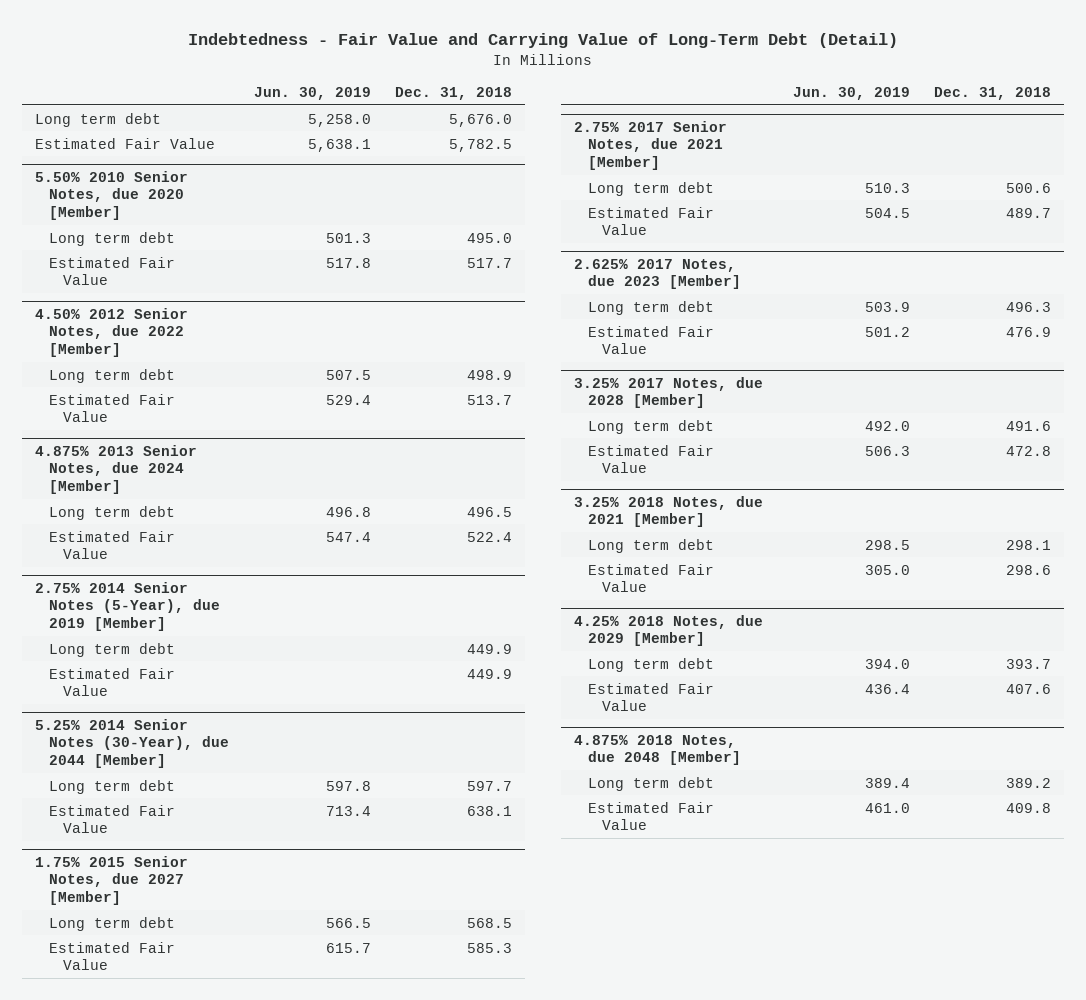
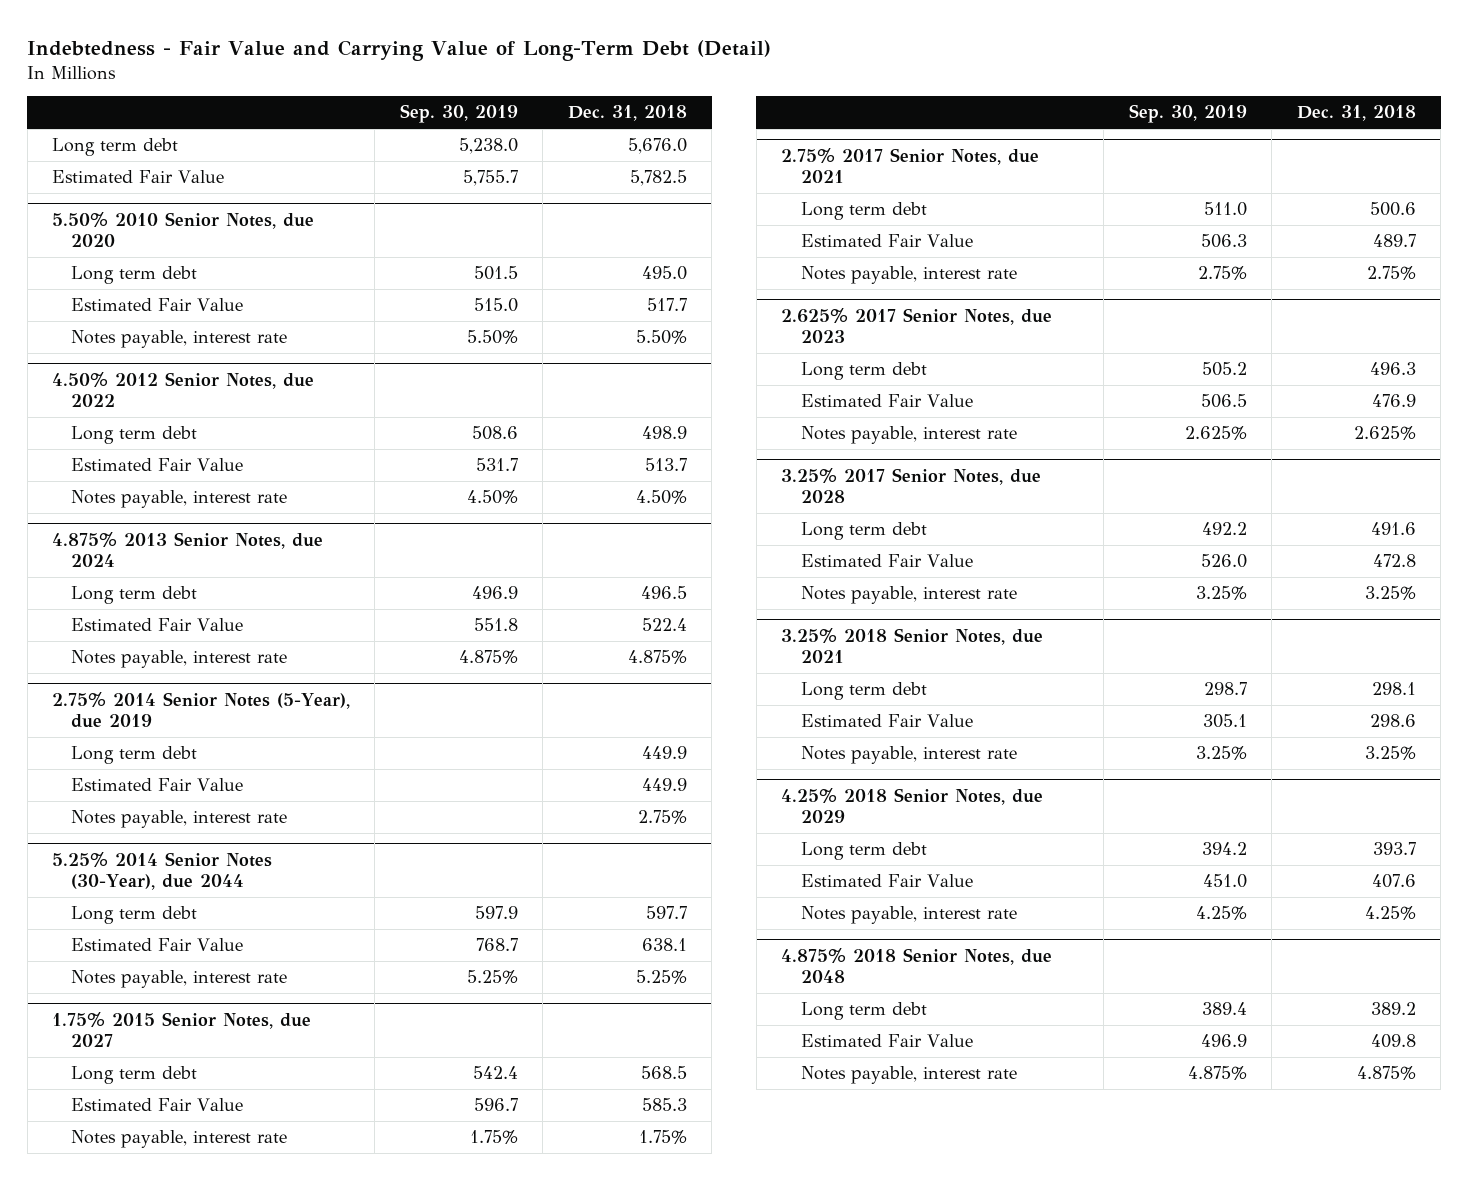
- | Jun. 30, 2019 | Dec. 31, 2018
+ | Sep. 30, 2019 | Dec. 31, 2018
- 5.50% 2010 Senior Notes, due 2020 [Member]
+ 5.50% 2010 Senior Notes, due 2020
- 4.50% 2012 Senior Notes, due 2022 [Member]
+ Notes payable, interest rate | 5.50% | 5.50%
+ 4.50% 2012 Senior Notes, due 2022
- 4.875% 2013 Senior Notes, due 2024 [Member]
+ Notes payable, interest rate | 4.50% | 4.50%
+ 4.875% 2013 Senior Notes, due 2024
- 2.75% 2014 Senior Notes (5-Year), due 2019 [Member]
+ Notes payable, interest rate | 4.875% | 4.875%
+ 2.75% 2014 Senior Notes (5-Year), due 2019
- 5.25% 2014 Senior Notes (30-Year), due 2044 [Member]
+ Notes payable, interest rate | | 2.75%
+ 5.25% 2014 Senior Notes (30-Year), due 2044
- 1.75% 2015 Senior Notes, due 2027 [Member]
+ Notes payable, interest rate | 5.25% | 5.25%
+ 1.75% 2015 Senior Notes, due 2027
- 2.75% 2017 Senior Notes, due 2021 [Member]
+ Notes payable, interest rate | 1.75% | 1.75%
+ 2.75% 2017 Senior Notes, due 2021
- 2.625% 2017 Notes, due 2023 [Member]
+ Notes payable, interest rate | 2.75% | 2.75%
+ 2.625% 2017 Senior Notes, due 2023
- 3.25% 2017 Notes, due 2028 [Member]
+ Notes payable, interest rate | 2.625% | 2.625%
+ 3.25% 2017 Senior Notes, due 2028
- 3.25% 2018 Notes, due 2021 [Member]
+ Notes payable, interest rate | 3.25% | 3.25%
+ 3.25% 2018 Senior Notes, due 2021
- 4.25% 2018 Notes, due 2029 [Member]
+ Notes payable, interest rate | 3.25% | 3.25%
+ 4.25% 2018 Senior Notes, due 2029
- 4.875% 2018 Notes, due 2048 [Member]
+ Notes payable, interest rate | 4.25% | 4.25%
+ 4.875% 2018 Senior Notes, due 2048
+ Notes payable, interest rate | 4.875% | 4.875%

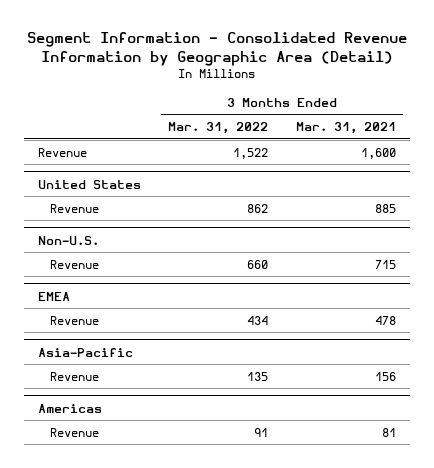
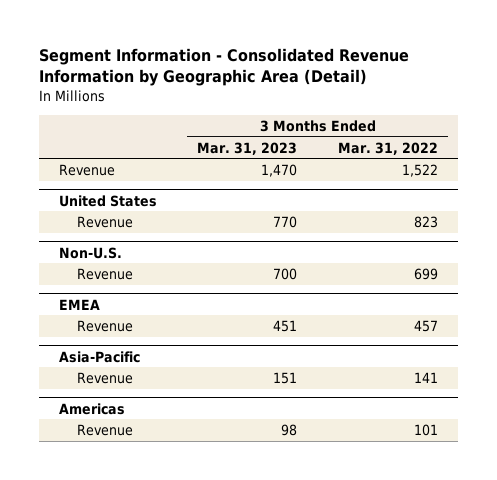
- | 3 Months Ended Mar. 31, 2022 | 3 Months Ended Mar. 31, 2021
+ | 3 Months Ended Mar. 31, 2023 | 3 Months Ended Mar. 31, 2022
@ United States
- Revenue | 862 | 885
+ Revenue | 770 | 823
@ Non-U.S.
- Revenue | 660 | 715
+ Revenue | 700 | 699
@ EMEA
- Revenue | 434 | 478
+ Revenue | 451 | 457
@ Asia-Pacific
- Revenue | 135 | 156
+ Revenue | 151 | 141
@ Americas
- Revenue | 91 | 81
+ Revenue | 98 | 101

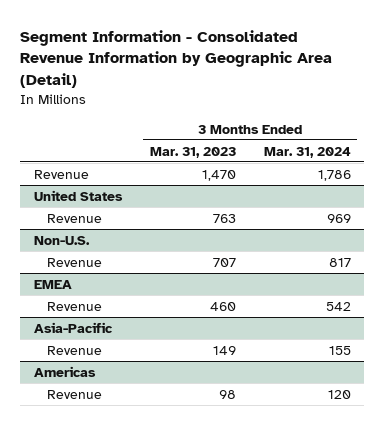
- | 3 Months Ended Mar. 31, 2023 | 3 Months Ended Mar. 31, 2022
+ | 3 Months Ended Mar. 31, 2023 | 3 Months Ended Mar. 31, 2024
@ United States
- Revenue | 770 | 823
+ Revenue | 763 | 969
@ Non-U.S.
- Revenue | 700 | 699
+ Revenue | 707 | 817
@ EMEA
- Revenue | 451 | 457
+ Revenue | 460 | 542
@ Asia-Pacific
- Revenue | 151 | 141
+ Revenue | 149 | 155

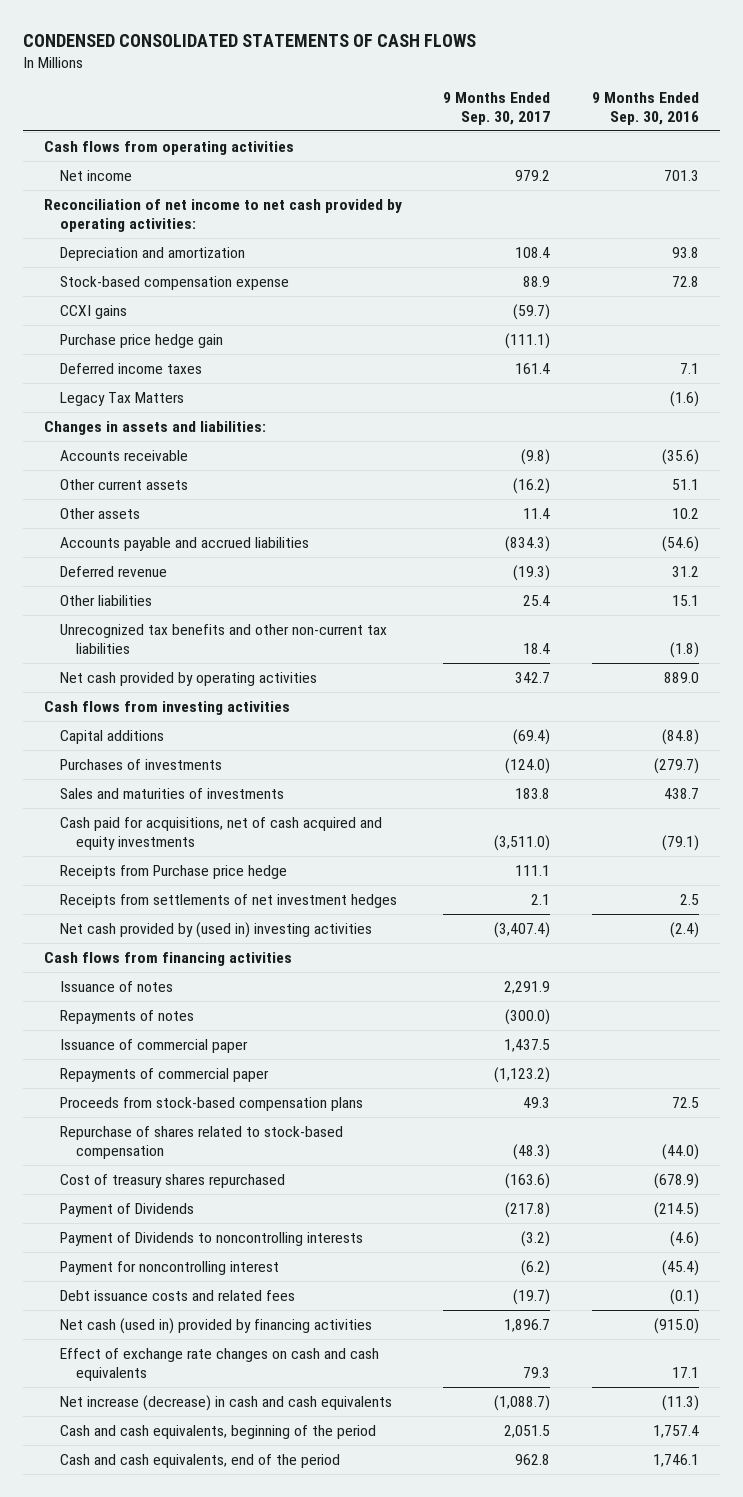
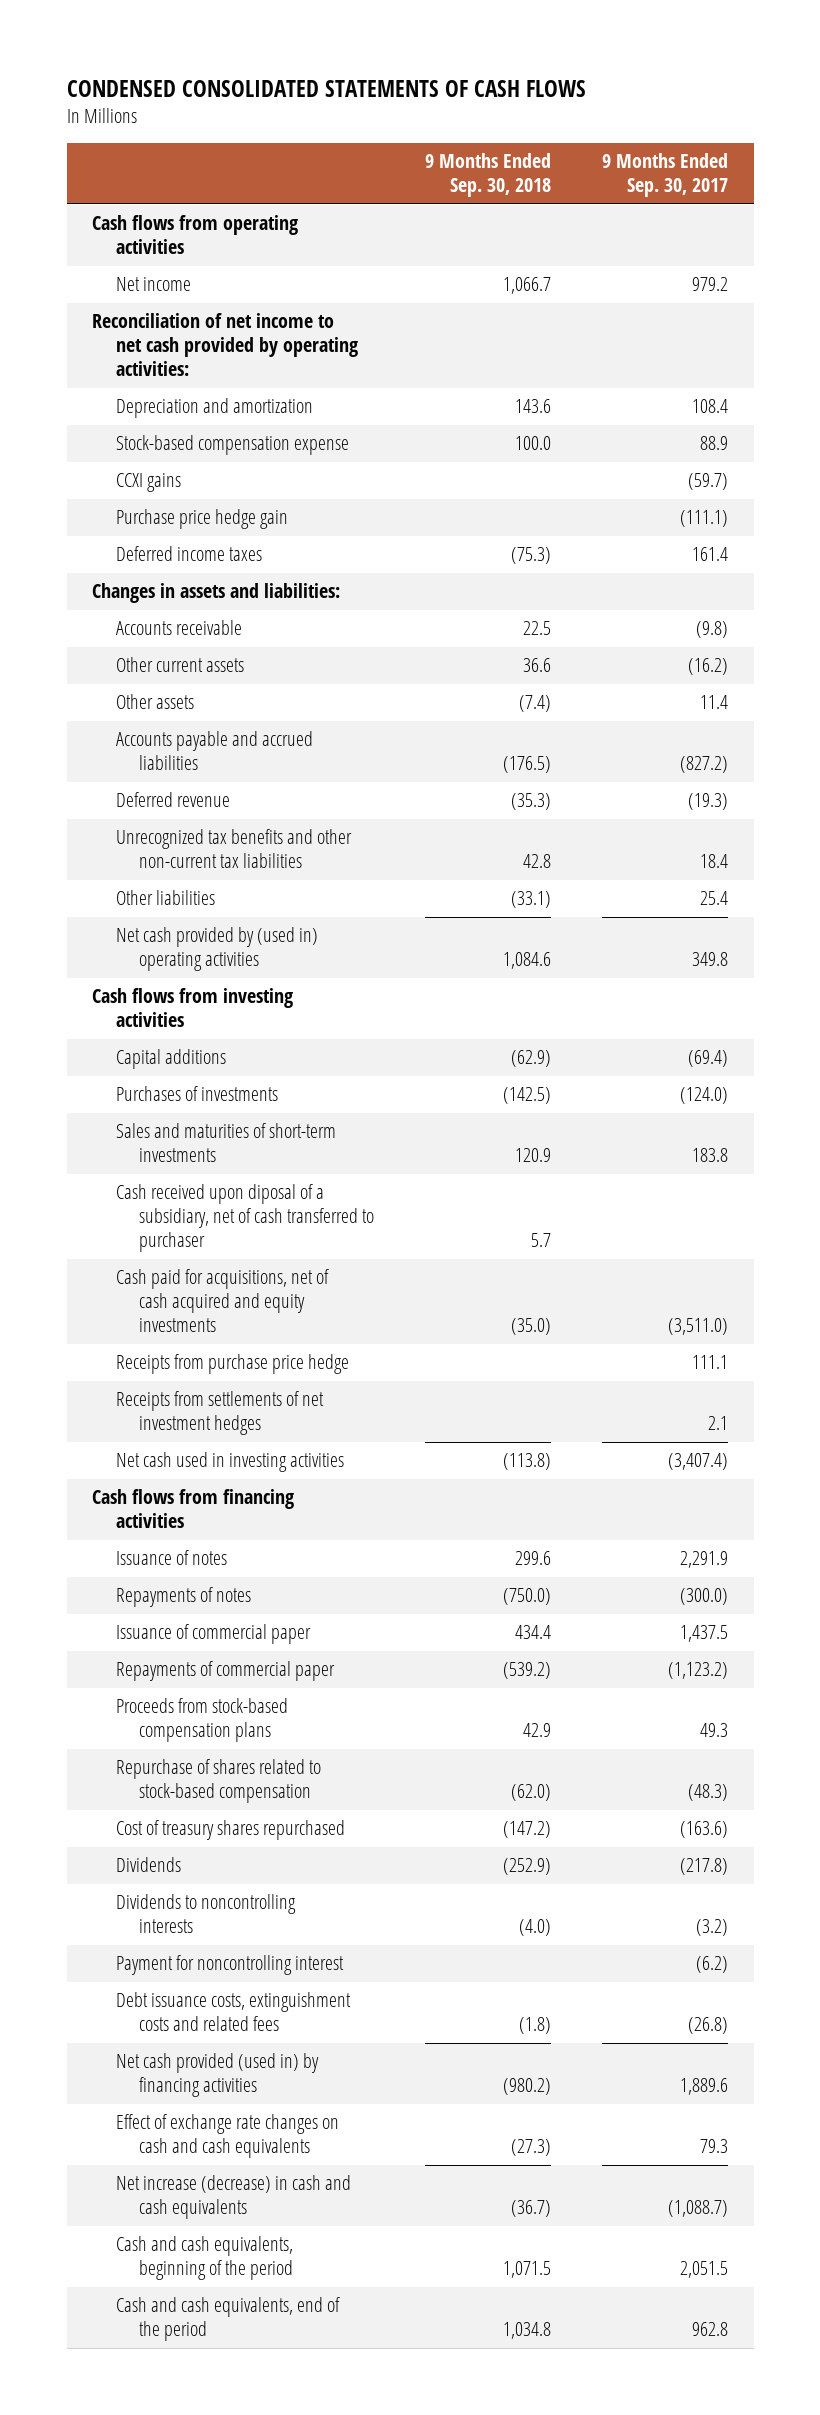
- | 9 Months Ended Sep. 30, 2017 | 9 Months Ended Sep. 30, 2016
+ | 9 Months Ended Sep. 30, 2018 | 9 Months Ended Sep. 30, 2017
- Legacy Tax Matters | | (1.6)
- Accounts payable and accrued liabilities | (834.3) | (54.6)
+ Accounts payable and accrued liabilities | (176.5) | (827.2)
- Net cash provided by operating activities | 342.7 | 889.0
moved down: Other liabilities | (33.1) | 25.4
+ Net cash provided by (used in) operating activities | 1,084.6 | 349.8
- Sales and maturities of investments | 183.8 | 438.7
+ Sales and maturities of short-term investments | 120.9 | 183.8
+ Cash received upon diposal of a subsidiary, net of cash transferred to purchaser | 5.7 |
- Receipts from Purchase price hedge | 111.1 |
+ Receipts from purchase price hedge | | 111.1
- Net cash provided by (used in) investing activities | (3,407.4) | (2.4)
+ Net cash used in investing activities | (113.8) | (3,407.4)
- Payment of Dividends | (217.8) | (214.5)
- Payment of Dividends to noncontrolling interests | (3.2) | (4.6)
+ Dividends | (252.9) | (217.8)
+ Dividends to noncontrolling interests | (4.0) | (3.2)
- Debt issuance costs and related fees | (19.7) | (0.1)
- Net cash (used in) provided by financing activities | 1,896.7 | (915.0)
+ Debt issuance costs, extinguishment costs and related fees | (1.8) | (26.8)
+ Net cash provided (used in) by financing activities | (980.2) | 1,889.6

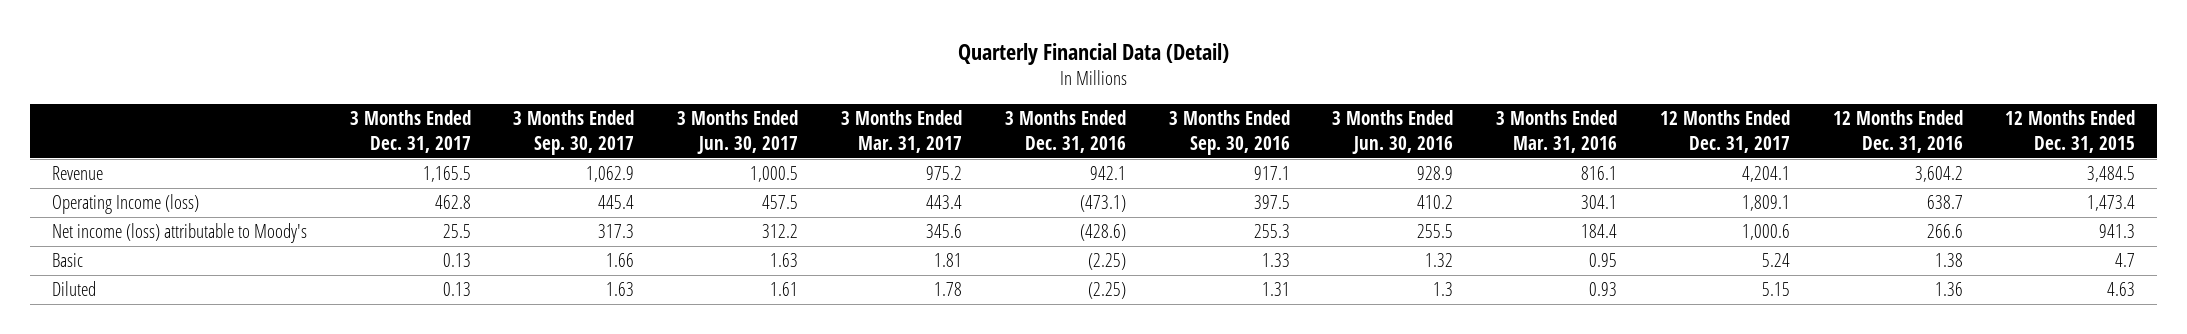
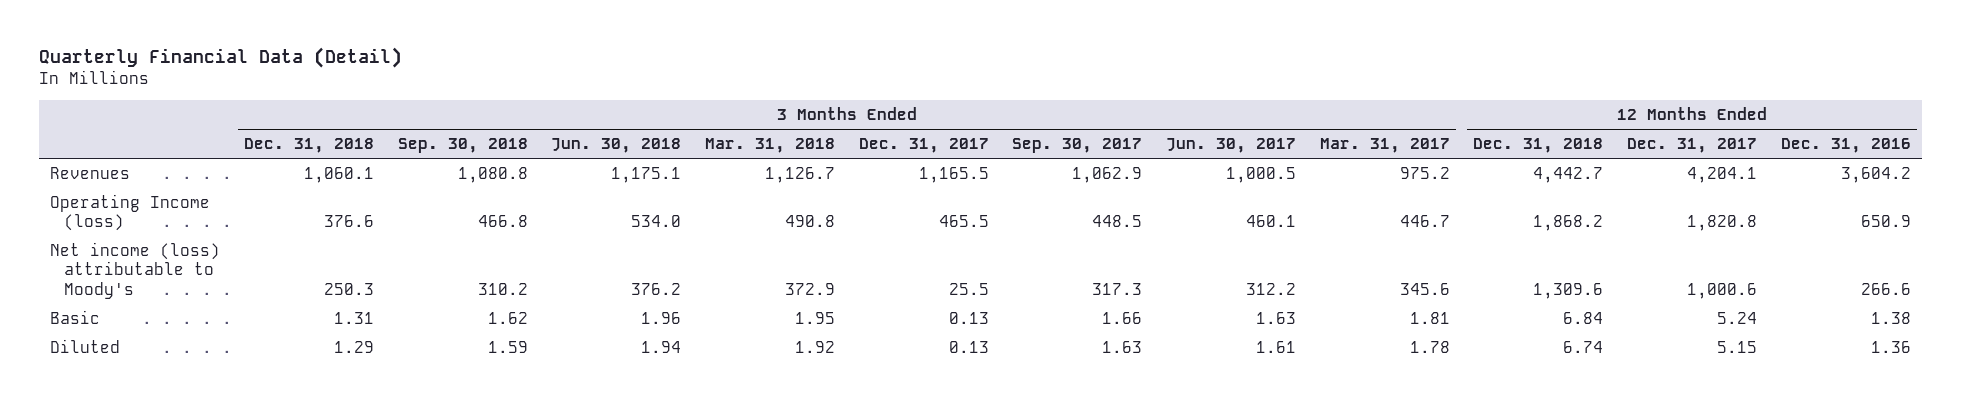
- | 3 Months Ended Dec. 31, 2017 | 3 Months Ended Sep. 30, 2017 | 3 Months Ended Jun. 30, 2017 | 3 Months Ended Mar. 31, 2017 | 3 Months Ended Dec. 31, 2016 | 3 Months Ended Sep. 30, 2016 | 3 Months Ended Jun. 30, 2016 | 3 Months Ended Mar. 31, 2016 | 12 Months Ended Dec. 31, 2017 | 12 Months Ended Dec. 31, 2016 | 12 Months Ended Dec. 31, 2015
+ | 3 Months Ended Dec. 31, 2018 | 3 Months Ended Sep. 30, 2018 | 3 Months Ended Jun. 30, 2018 | 3 Months Ended Mar. 31, 2018 | 3 Months Ended Dec. 31, 2017 | 3 Months Ended Sep. 30, 2017 | 3 Months Ended Jun. 30, 2017 | 3 Months Ended Mar. 31, 2017 | 12 Months Ended Dec. 31, 2018 | 12 Months Ended Dec. 31, 2017 | 12 Months Ended Dec. 31, 2016
- Revenue | 1,165.5 | 1,062.9 | 1,000.5 | 975.2 | 942.1 | 917.1 | 928.9 | 816.1 | 4,204.1 | 3,604.2 | 3,484.5
- Operating Income (loss) | 462.8 | 445.4 | 457.5 | 443.4 | (473.1) | 397.5 | 410.2 | 304.1 | 1,809.1 | 638.7 | 1,473.4
+ Revenues | 1,060.1 | 1,080.8 | 1,175.1 | 1,126.7 | 1,165.5 | 1,062.9 | 1,000.5 | 975.2 | 4,442.7 | 4,204.1 | 3,604.2
+ Operating Income (loss) | 376.6 | 466.8 | 534.0 | 490.8 | 465.5 | 448.5 | 460.1 | 446.7 | 1,868.2 | 1,820.8 | 650.9

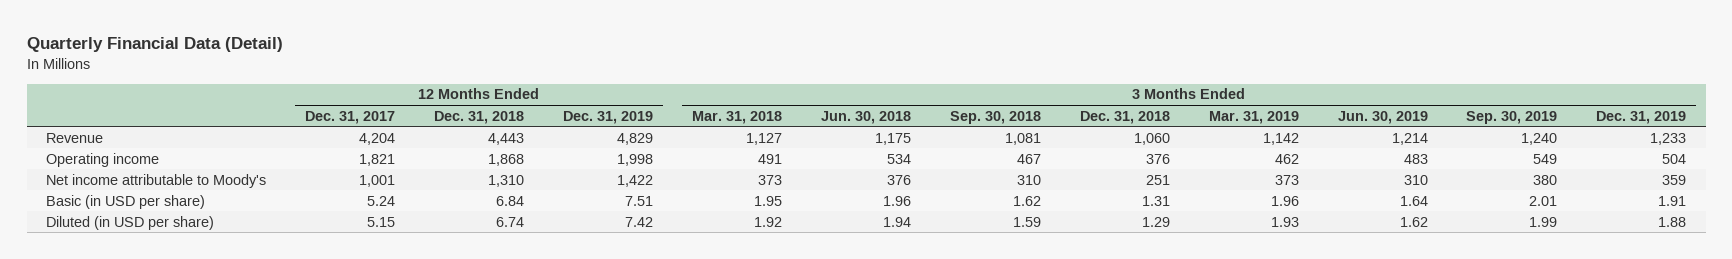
- | 3 Months Ended Dec. 31, 2018 | 3 Months Ended Sep. 30, 2018 | 3 Months Ended Jun. 30, 2018 | 3 Months Ended Mar. 31, 2018 | 3 Months Ended Dec. 31, 2017 | 3 Months Ended Sep. 30, 2017 | 3 Months Ended Jun. 30, 2017 | 3 Months Ended Mar. 31, 2017 | 12 Months Ended Dec. 31, 2018 | 12 Months Ended Dec. 31, 2017 | 12 Months Ended Dec. 31, 2016
+ | 12 Months Ended Dec. 31, 2017 | 12 Months Ended Dec. 31, 2018 | 12 Months Ended Dec. 31, 2019 | 3 Months Ended Mar. 31, 2018 | 3 Months Ended Jun. 30, 2018 | 3 Months Ended Sep. 30, 2018 | 3 Months Ended Dec. 31, 2018 | 3 Months Ended Mar. 31, 2019 | 3 Months Ended Jun. 30, 2019 | 3 Months Ended Sep. 30, 2019 | 3 Months Ended Dec. 31, 2019
- Revenues | 1,060.1 | 1,080.8 | 1,175.1 | 1,126.7 | 1,165.5 | 1,062.9 | 1,000.5 | 975.2 | 4,442.7 | 4,204.1 | 3,604.2
- Operating Income (loss) | 376.6 | 466.8 | 534.0 | 490.8 | 465.5 | 448.5 | 460.1 | 446.7 | 1,868.2 | 1,820.8 | 650.9
- Net income (loss) attributable to Moody's | 250.3 | 310.2 | 376.2 | 372.9 | 25.5 | 317.3 | 312.2 | 345.6 | 1,309.6 | 1,000.6 | 266.6
- Basic | 1.31 | 1.62 | 1.96 | 1.95 | 0.13 | 1.66 | 1.63 | 1.81 | 6.84 | 5.24 | 1.38
- Diluted | 1.29 | 1.59 | 1.94 | 1.92 | 0.13 | 1.63 | 1.61 | 1.78 | 6.74 | 5.15 | 1.36
+ Revenue | 4,204 | 4,443 | 4,829 | 1,127 | 1,175 | 1,081 | 1,060 | 1,142 | 1,214 | 1,240 | 1,233
+ Operating income | 1,821 | 1,868 | 1,998 | 491 | 534 | 467 | 376 | 462 | 483 | 549 | 504
+ Net income attributable to Moody's | 1,001 | 1,310 | 1,422 | 373 | 376 | 310 | 251 | 373 | 310 | 380 | 359
+ Basic (in USD per share) | 5.24 | 6.84 | 7.51 | 1.95 | 1.96 | 1.62 | 1.31 | 1.96 | 1.64 | 2.01 | 1.91
+ Diluted (in USD per share) | 5.15 | 6.74 | 7.42 | 1.92 | 1.94 | 1.59 | 1.29 | 1.93 | 1.62 | 1.99 | 1.88

